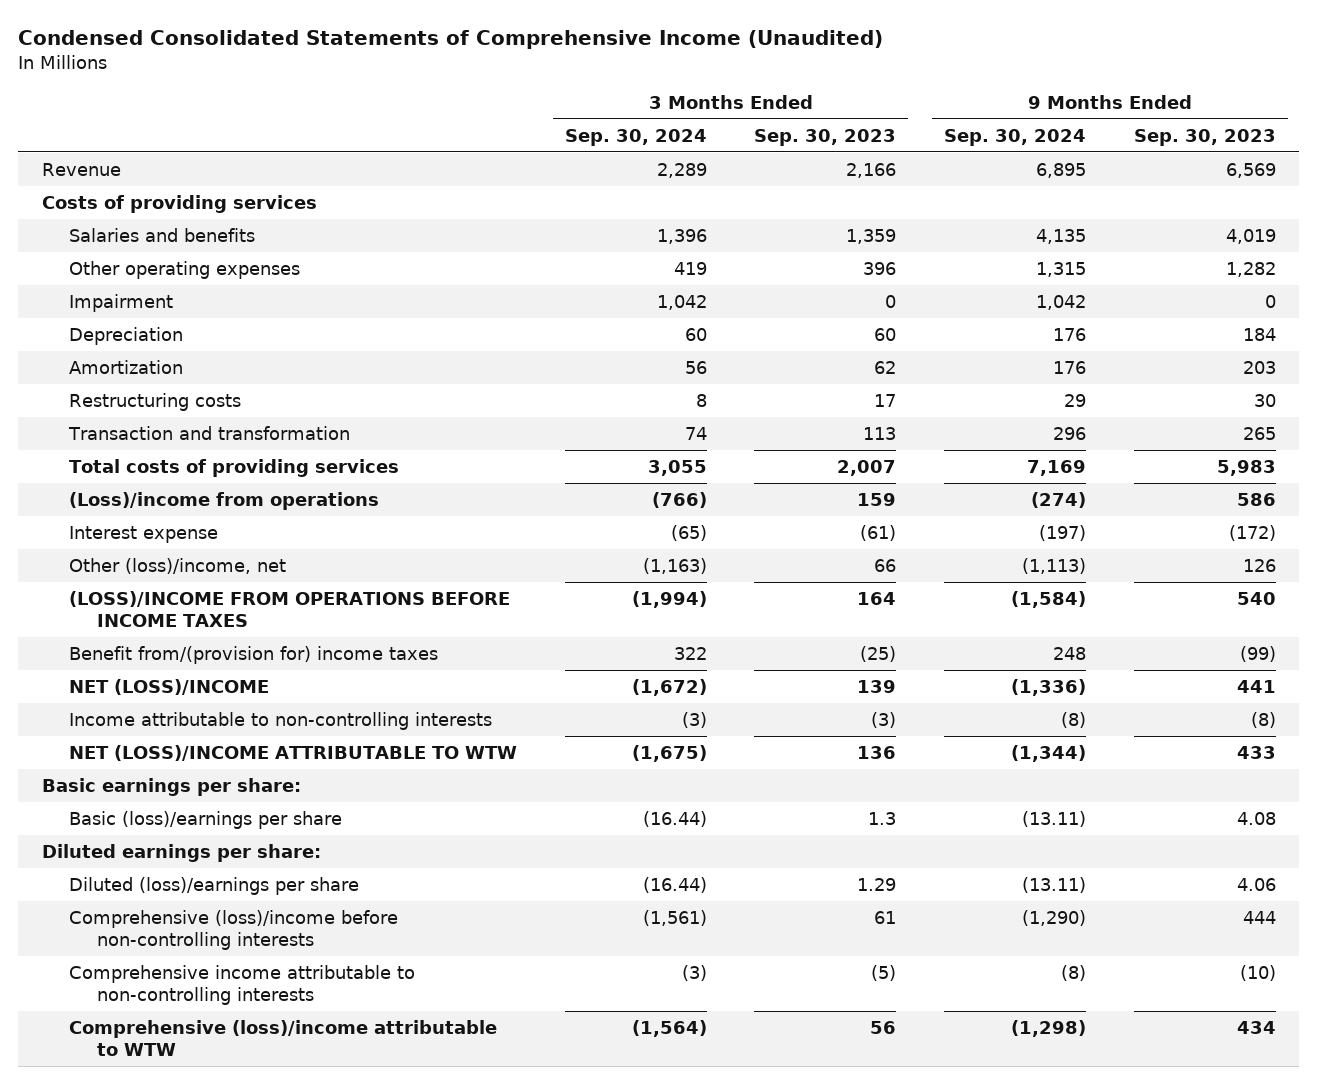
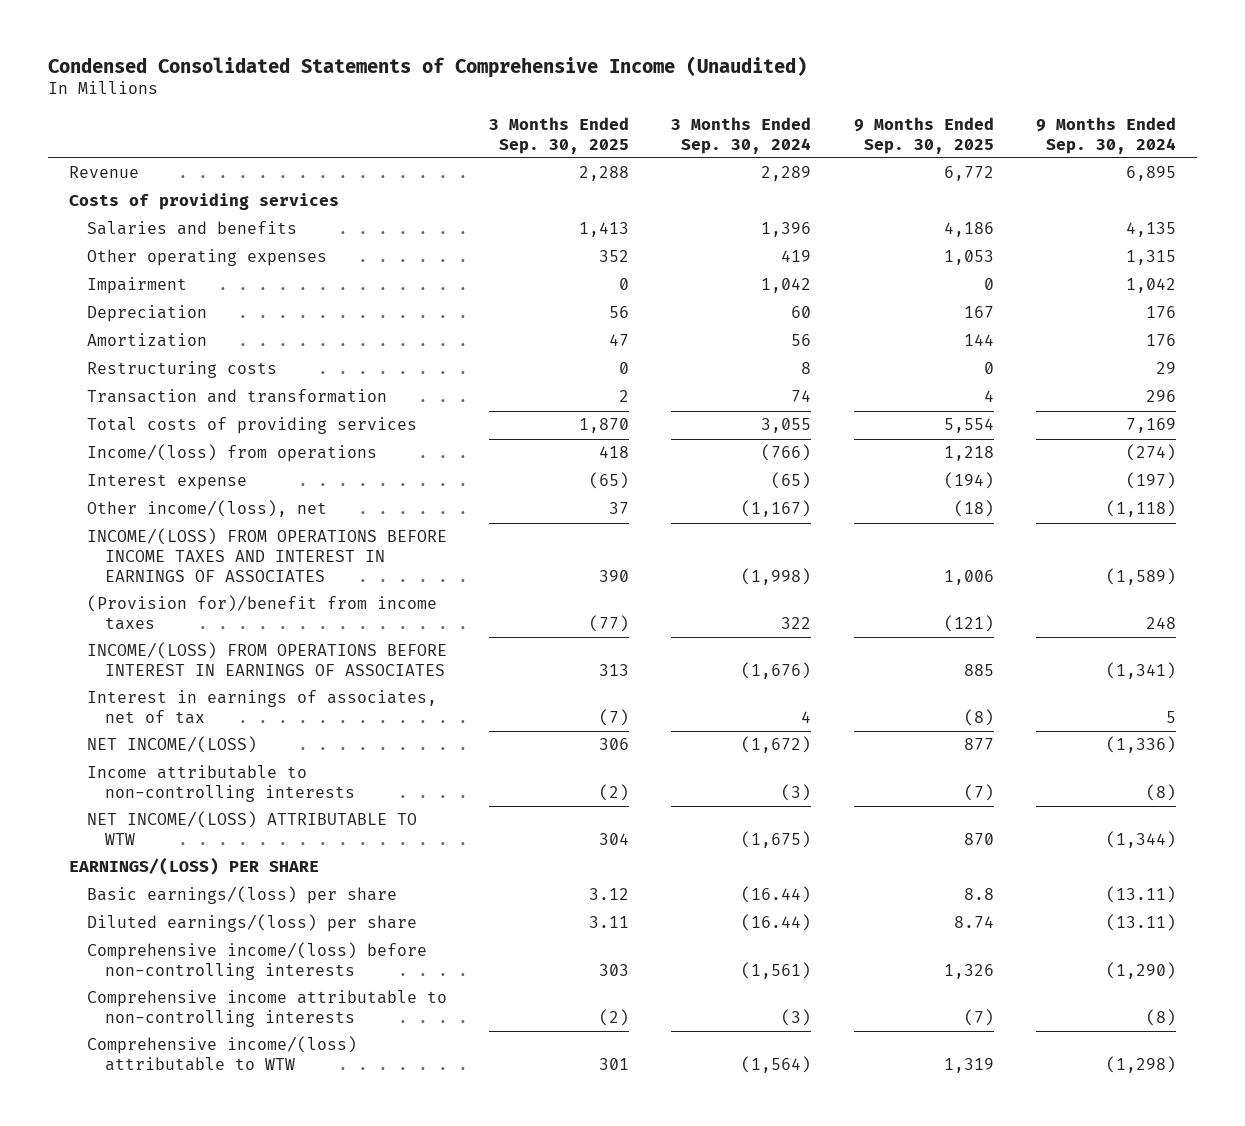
- | 3 Months Ended Sep. 30, 2024 | 3 Months Ended Sep. 30, 2023 | 9 Months Ended Sep. 30, 2024 | 9 Months Ended Sep. 30, 2023
+ | 3 Months Ended Sep. 30, 2025 | 3 Months Ended Sep. 30, 2024 | 9 Months Ended Sep. 30, 2025 | 9 Months Ended Sep. 30, 2024
- (Loss)/income from operations | (766) | 159 | (274) | 586
+ Income/(loss) from operations | 418 | (766) | 1,218 | (274)
- Other (loss)/income, net | (1,163) | 66 | (1,113) | 126
- (LOSS)/INCOME FROM OPERATIONS BEFORE INCOME TAXES | (1,994) | 164 | (1,584) | 540
- Benefit from/(provision for) income taxes | 322 | (25) | 248 | (99)
- NET (LOSS)/INCOME | (1,672) | 139 | (1,336) | 441
+ Other income/(loss), net | 37 | (1,167) | (18) | (1,118)
+ INCOME/(LOSS) FROM OPERATIONS BEFORE INCOME TAXES AND INTEREST IN EARNINGS OF ASSOCIATES | 390 | (1,998) | 1,006 | (1,589)
+ (Provision for)/benefit from income taxes | (77) | 322 | (121) | 248
+ INCOME/(LOSS) FROM OPERATIONS BEFORE INTEREST IN EARNINGS OF ASSOCIATES | 313 | (1,676) | 885 | (1,341)
+ Interest in earnings of associates, net of tax | (7) | 4 | (8) | 5
+ NET INCOME/(LOSS) | 306 | (1,672) | 877 | (1,336)
- NET (LOSS)/INCOME ATTRIBUTABLE TO WTW | (1,675) | 136 | (1,344) | 433
- Basic earnings per share:
- Basic (loss)/earnings per share | (16.44) | 1.3 | (13.11) | 4.08
- Diluted earnings per share:
- Diluted (loss)/earnings per share | (16.44) | 1.29 | (13.11) | 4.06
- Comprehensive (loss)/income before non-controlling interests | (1,561) | 61 | (1,290) | 444
+ NET INCOME/(LOSS) ATTRIBUTABLE TO WTW | 304 | (1,675) | 870 | (1,344)
+ EARNINGS/(LOSS) PER SHARE
+ Basic earnings/(loss) per share | 3.12 | (16.44) | 8.8 | (13.11)
+ Diluted earnings/(loss) per share | 3.11 | (16.44) | 8.74 | (13.11)
+ Comprehensive income/(loss) before non-controlling interests | 303 | (1,561) | 1,326 | (1,290)
- Comprehensive (loss)/income attributable to WTW | (1,564) | 56 | (1,298) | 434
+ Comprehensive income/(loss) attributable to WTW | 301 | (1,564) | 1,319 | (1,298)

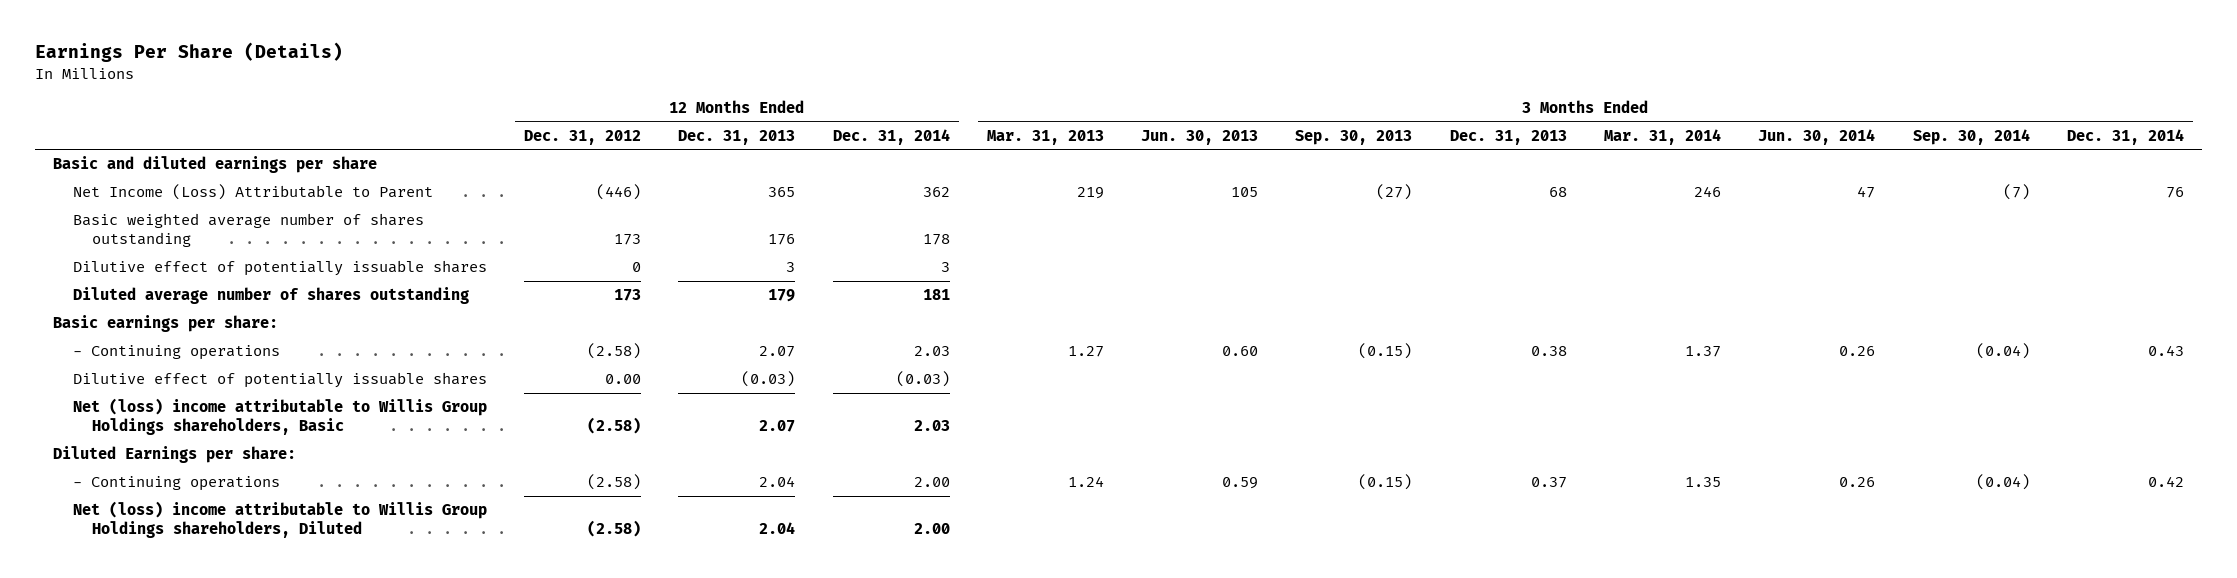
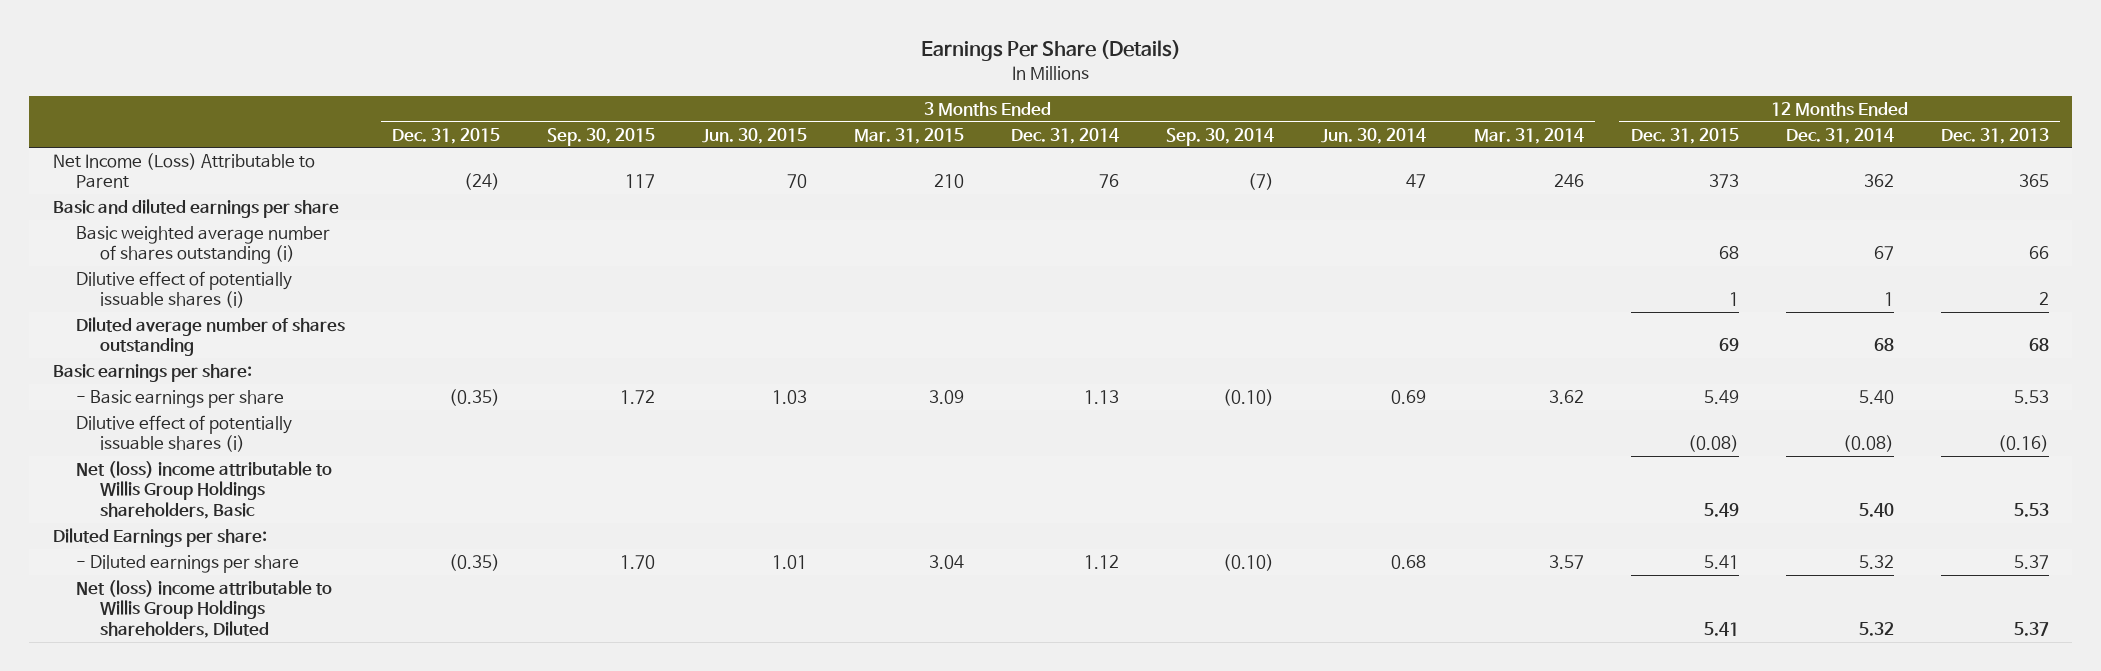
- | 12 Months Ended Dec. 31, 2012 | 12 Months Ended Dec. 31, 2013 | 12 Months Ended Dec. 31, 2014 | 3 Months Ended Mar. 31, 2013 | 3 Months Ended Jun. 30, 2013 | 3 Months Ended Sep. 30, 2013 | 3 Months Ended Dec. 31, 2013 | 3 Months Ended Mar. 31, 2014 | 3 Months Ended Jun. 30, 2014 | 3 Months Ended Sep. 30, 2014 | 3 Months Ended Dec. 31, 2014
+ | 3 Months Ended Dec. 31, 2015 | 3 Months Ended Sep. 30, 2015 | 3 Months Ended Jun. 30, 2015 | 3 Months Ended Mar. 31, 2015 | 3 Months Ended Dec. 31, 2014 | 3 Months Ended Sep. 30, 2014 | 3 Months Ended Jun. 30, 2014 | 3 Months Ended Mar. 31, 2014 | 12 Months Ended Dec. 31, 2015 | 12 Months Ended Dec. 31, 2014 | 12 Months Ended Dec. 31, 2013
- Basic weighted average number of shares outstanding | 173 | 176 | 178 | | | | | | | |
- Dilutive effect of potentially issuable shares | 0 | 3 | 3 | | | | | | | |
- Diluted average number of shares outstanding | 173 | 179 | 181 | | | | | | | |
moved down: Basic and diluted earnings per share
+ Basic weighted average number of shares outstanding (i) | | | | | | | | | 68 | 67 | 66
+ Dilutive effect of potentially issuable shares (i) | | | | | | | | | 1 | 1 | 2
+ Diluted average number of shares outstanding | | | | | | | | | 69 | 68 | 68
- - Continuing operations | (2.58) | 2.07 | 2.03 | 1.27 | 0.60 | (0.15) | 0.38 | 1.37 | 0.26 | (0.04) | 0.43
- Dilutive effect of potentially issuable shares | 0.00 | (0.03) | (0.03) | | | | | | | |
- Net (loss) income attributable to Willis Group Holdings shareholders, Basic | (2.58) | 2.07 | 2.03 | | | | | | | |
+ - Basic earnings per share | (0.35) | 1.72 | 1.03 | 3.09 | 1.13 | (0.10) | 0.69 | 3.62 | 5.49 | 5.40 | 5.53
+ Dilutive effect of potentially issuable shares (i) | | | | | | | | | (0.08) | (0.08) | (0.16)
+ Net (loss) income attributable to Willis Group Holdings shareholders, Basic | | | | | | | | | 5.49 | 5.40 | 5.53
- - Continuing operations | (2.58) | 2.04 | 2.00 | 1.24 | 0.59 | (0.15) | 0.37 | 1.35 | 0.26 | (0.04) | 0.42
- Net (loss) income attributable to Willis Group Holdings shareholders, Diluted | (2.58) | 2.04 | 2.00 | | | | | | | |
+ - Diluted earnings per share | (0.35) | 1.70 | 1.01 | 3.04 | 1.12 | (0.10) | 0.68 | 3.57 | 5.41 | 5.32 | 5.37
+ Net (loss) income attributable to Willis Group Holdings shareholders, Diluted | | | | | | | | | 5.41 | 5.32 | 5.37

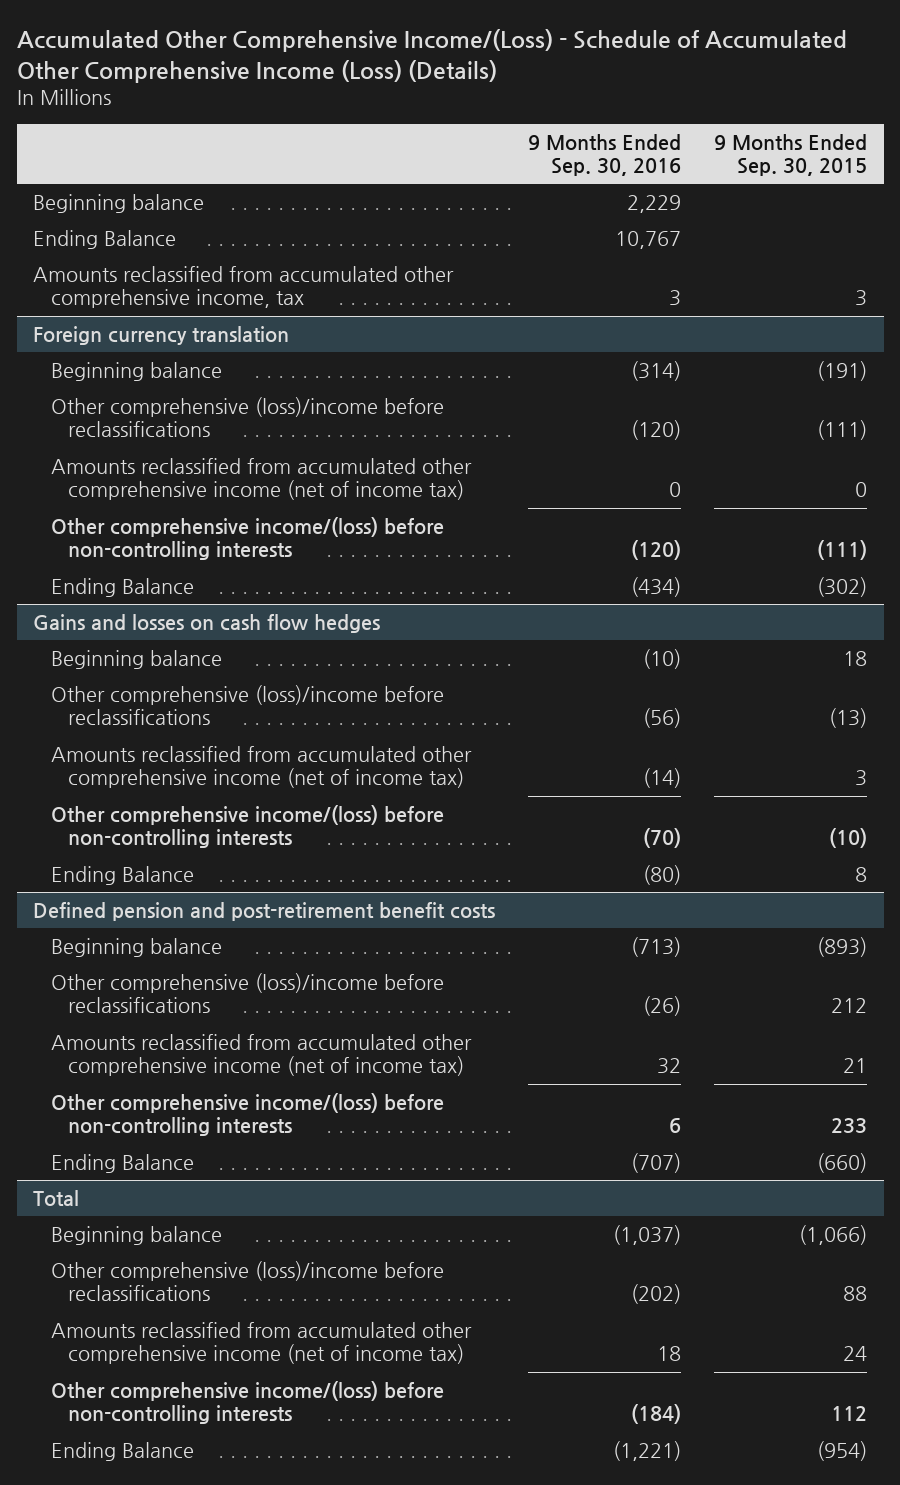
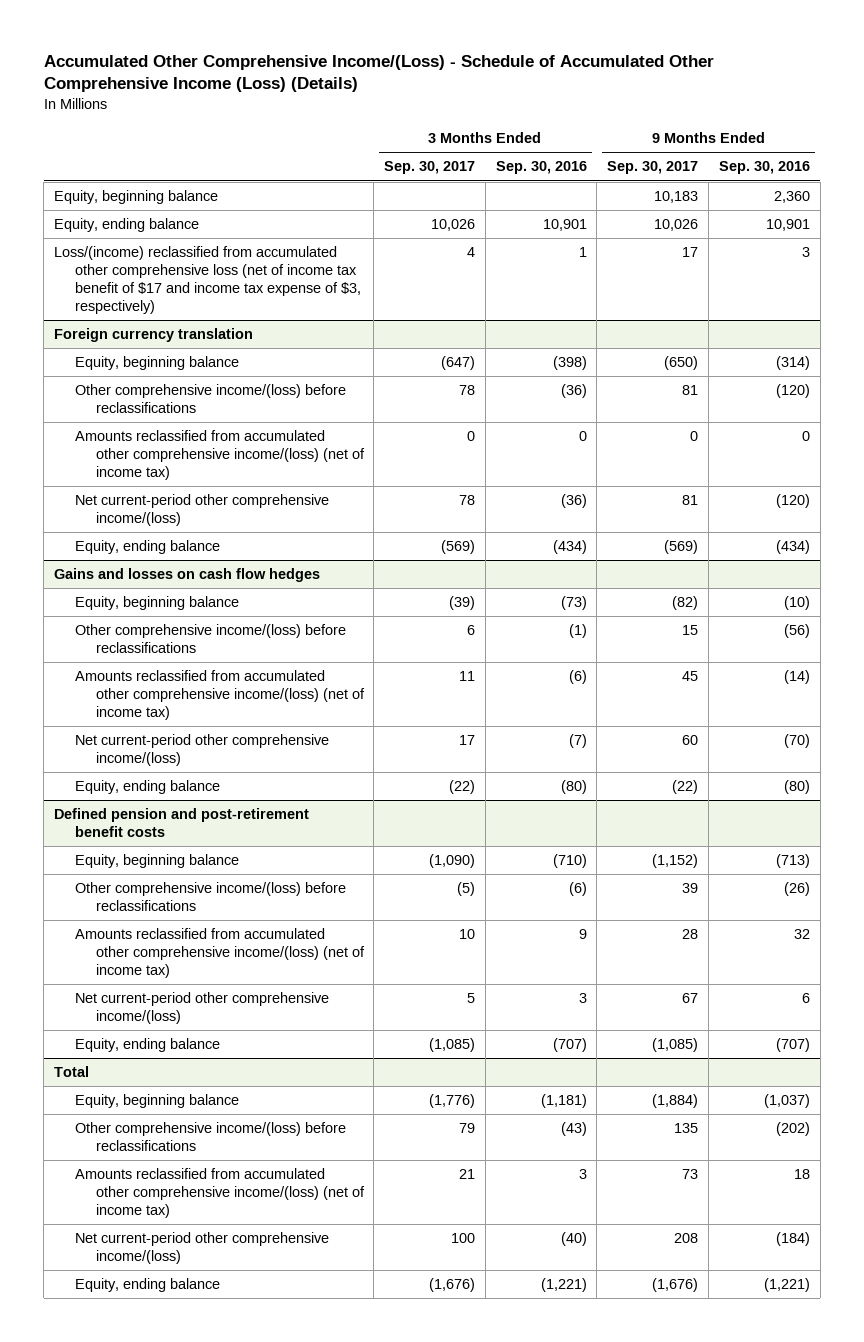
- | 9 Months Ended Sep. 30, 2016 | 9 Months Ended Sep. 30, 2015
+ | 3 Months Ended Sep. 30, 2017 | 3 Months Ended Sep. 30, 2016 | 9 Months Ended Sep. 30, 2017 | 9 Months Ended Sep. 30, 2016
- Beginning balance | 2,229 |
- Ending Balance | 10,767 |
- Amounts reclassified from accumulated other comprehensive income, tax | 3 | 3
+ Equity, beginning balance | | | 10,183 | 2,360
+ Equity, ending balance | 10,026 | 10,901 | 10,026 | 10,901
+ Loss/(income) reclassified from accumulated other comprehensive loss (net of income tax benefit of $17 and income tax expense of $3, respectively) | 4 | 1 | 17 | 3
@ Foreign currency translation
- Beginning balance | (314) | (191)
- Other comprehensive (loss)/income before reclassifications | (120) | (111)
- Amounts reclassified from accumulated other comprehensive income (net of income tax) | 0 | 0
- Other comprehensive income/(loss) before non-controlling interests | (120) | (111)
- Ending Balance | (434) | (302)
+ Equity, beginning balance | (647) | (398) | (650) | (314)
+ Other comprehensive income/(loss) before reclassifications | 78 | (36) | 81 | (120)
+ Amounts reclassified from accumulated other comprehensive income/(loss) (net of income tax) | 0 | 0 | 0 | 0
+ Net current-period other comprehensive income/(loss) | 78 | (36) | 81 | (120)
+ Equity, ending balance | (569) | (434) | (569) | (434)
@ Gains and losses on cash flow hedges
- Beginning balance | (10) | 18
- Other comprehensive (loss)/income before reclassifications | (56) | (13)
- Amounts reclassified from accumulated other comprehensive income (net of income tax) | (14) | 3
- Other comprehensive income/(loss) before non-controlling interests | (70) | (10)
- Ending Balance | (80) | 8
+ Equity, beginning balance | (39) | (73) | (82) | (10)
+ Other comprehensive income/(loss) before reclassifications | 6 | (1) | 15 | (56)
+ Amounts reclassified from accumulated other comprehensive income/(loss) (net of income tax) | 11 | (6) | 45 | (14)
+ Net current-period other comprehensive income/(loss) | 17 | (7) | 60 | (70)
+ Equity, ending balance | (22) | (80) | (22) | (80)
@ Defined pension and post-retirement benefit costs
- Beginning balance | (713) | (893)
- Other comprehensive (loss)/income before reclassifications | (26) | 212
- Amounts reclassified from accumulated other comprehensive income (net of income tax) | 32 | 21
- Other comprehensive income/(loss) before non-controlling interests | 6 | 233
- Ending Balance | (707) | (660)
+ Equity, beginning balance | (1,090) | (710) | (1,152) | (713)
+ Other comprehensive income/(loss) before reclassifications | (5) | (6) | 39 | (26)
+ Amounts reclassified from accumulated other comprehensive income/(loss) (net of income tax) | 10 | 9 | 28 | 32
+ Net current-period other comprehensive income/(loss) | 5 | 3 | 67 | 6
+ Equity, ending balance | (1,085) | (707) | (1,085) | (707)
@ Total
- Beginning balance | (1,037) | (1,066)
- Other comprehensive (loss)/income before reclassifications | (202) | 88
- Amounts reclassified from accumulated other comprehensive income (net of income tax) | 18 | 24
- Other comprehensive income/(loss) before non-controlling interests | (184) | 112
- Ending Balance | (1,221) | (954)
+ Equity, beginning balance | (1,776) | (1,181) | (1,884) | (1,037)
+ Other comprehensive income/(loss) before reclassifications | 79 | (43) | 135 | (202)
+ Amounts reclassified from accumulated other comprehensive income/(loss) (net of income tax) | 21 | 3 | 73 | 18
+ Net current-period other comprehensive income/(loss) | 100 | (40) | 208 | (184)
+ Equity, ending balance | (1,676) | (1,221) | (1,676) | (1,221)

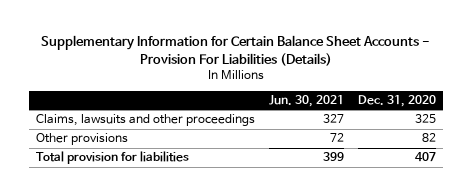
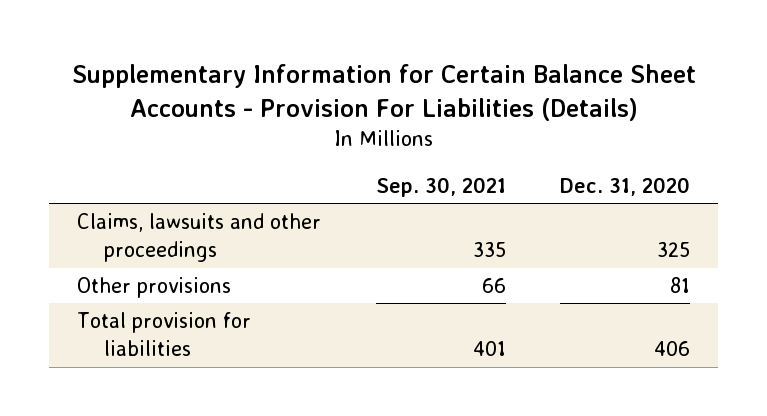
- | Jun. 30, 2021 | Dec. 31, 2020
+ | Sep. 30, 2021 | Dec. 31, 2020
- Other provisions | 72 | 82
- Total provision for liabilities | 399 | 407
+ Other provisions | 66 | 81
+ Total provision for liabilities | 401 | 406

